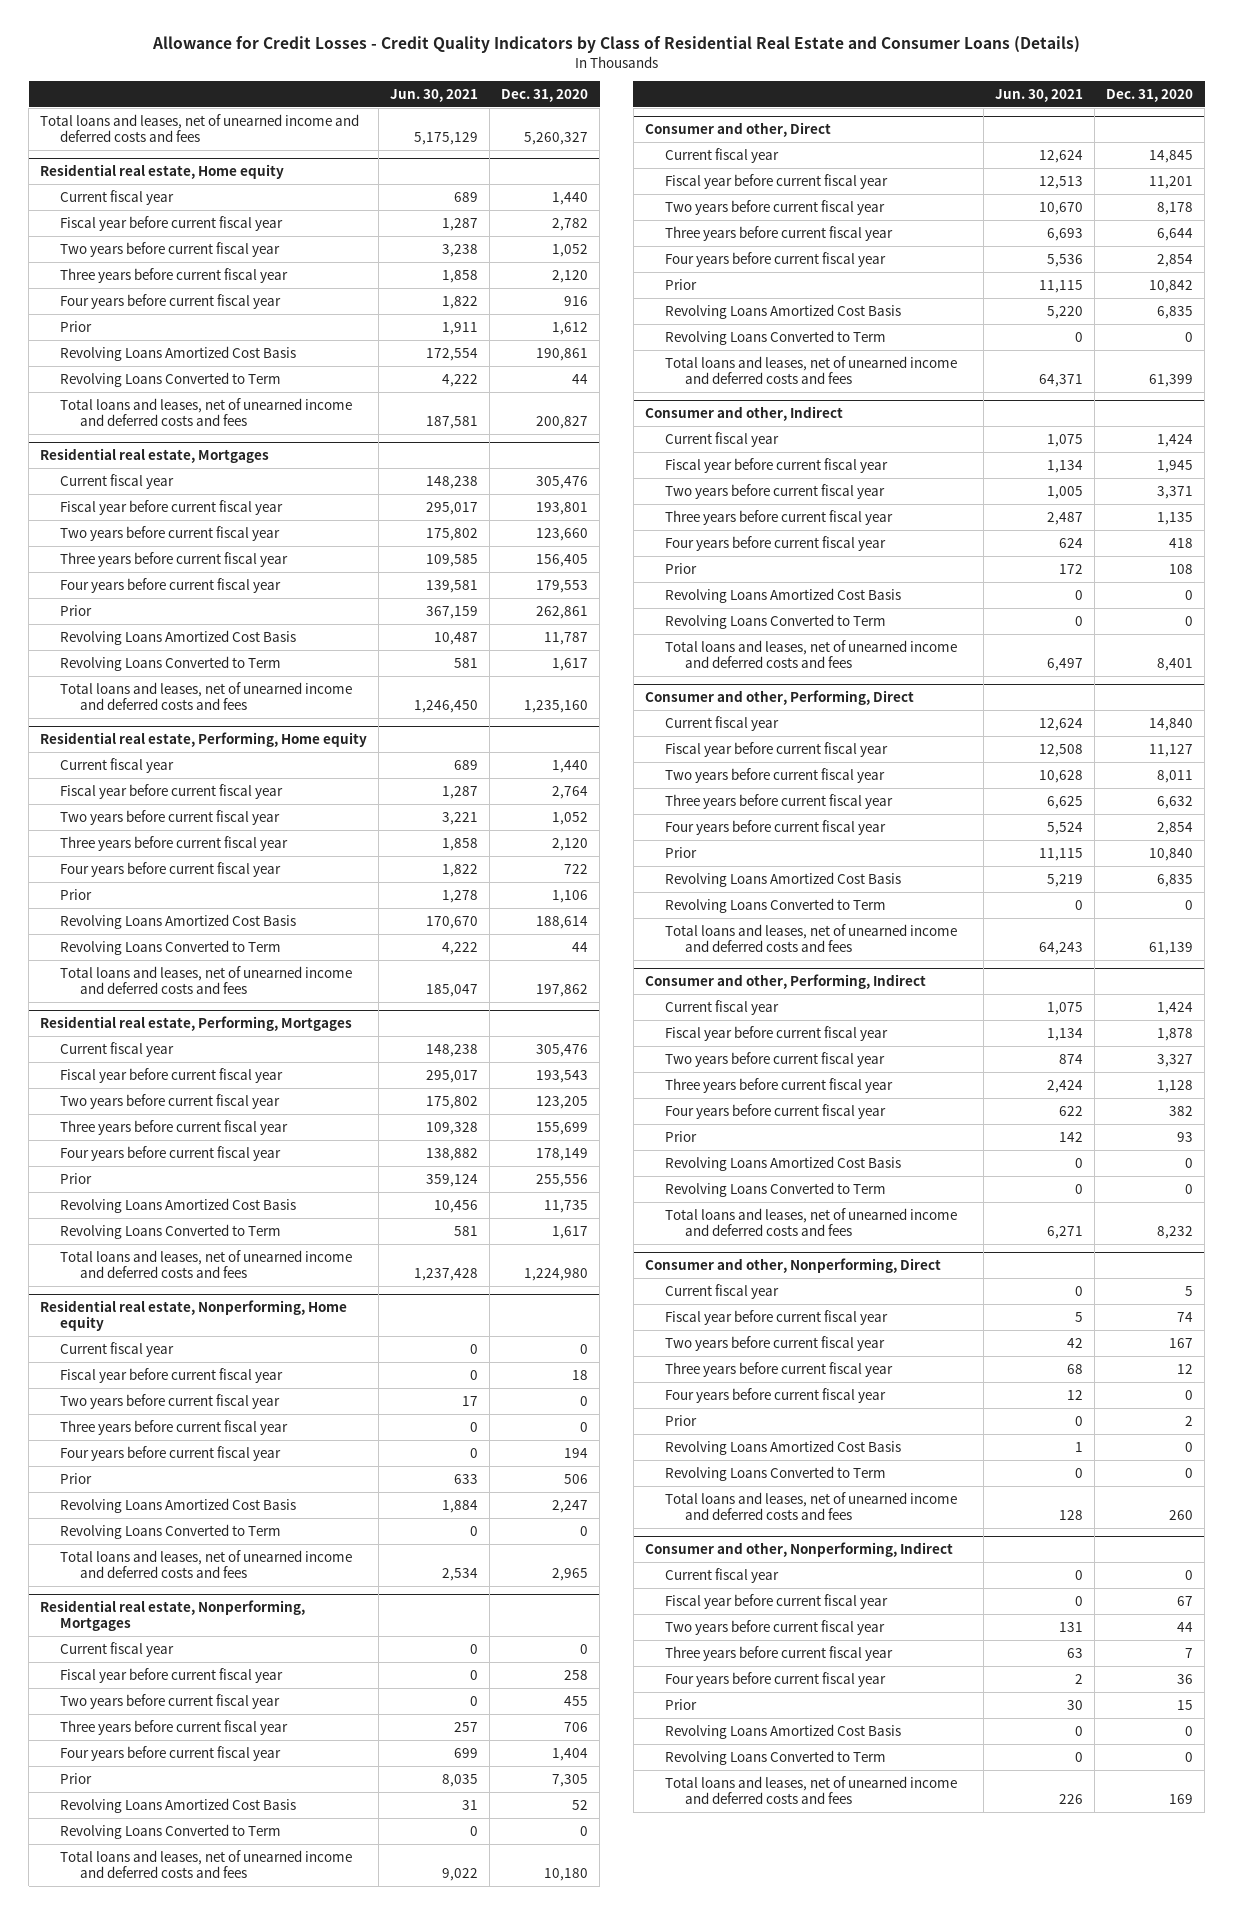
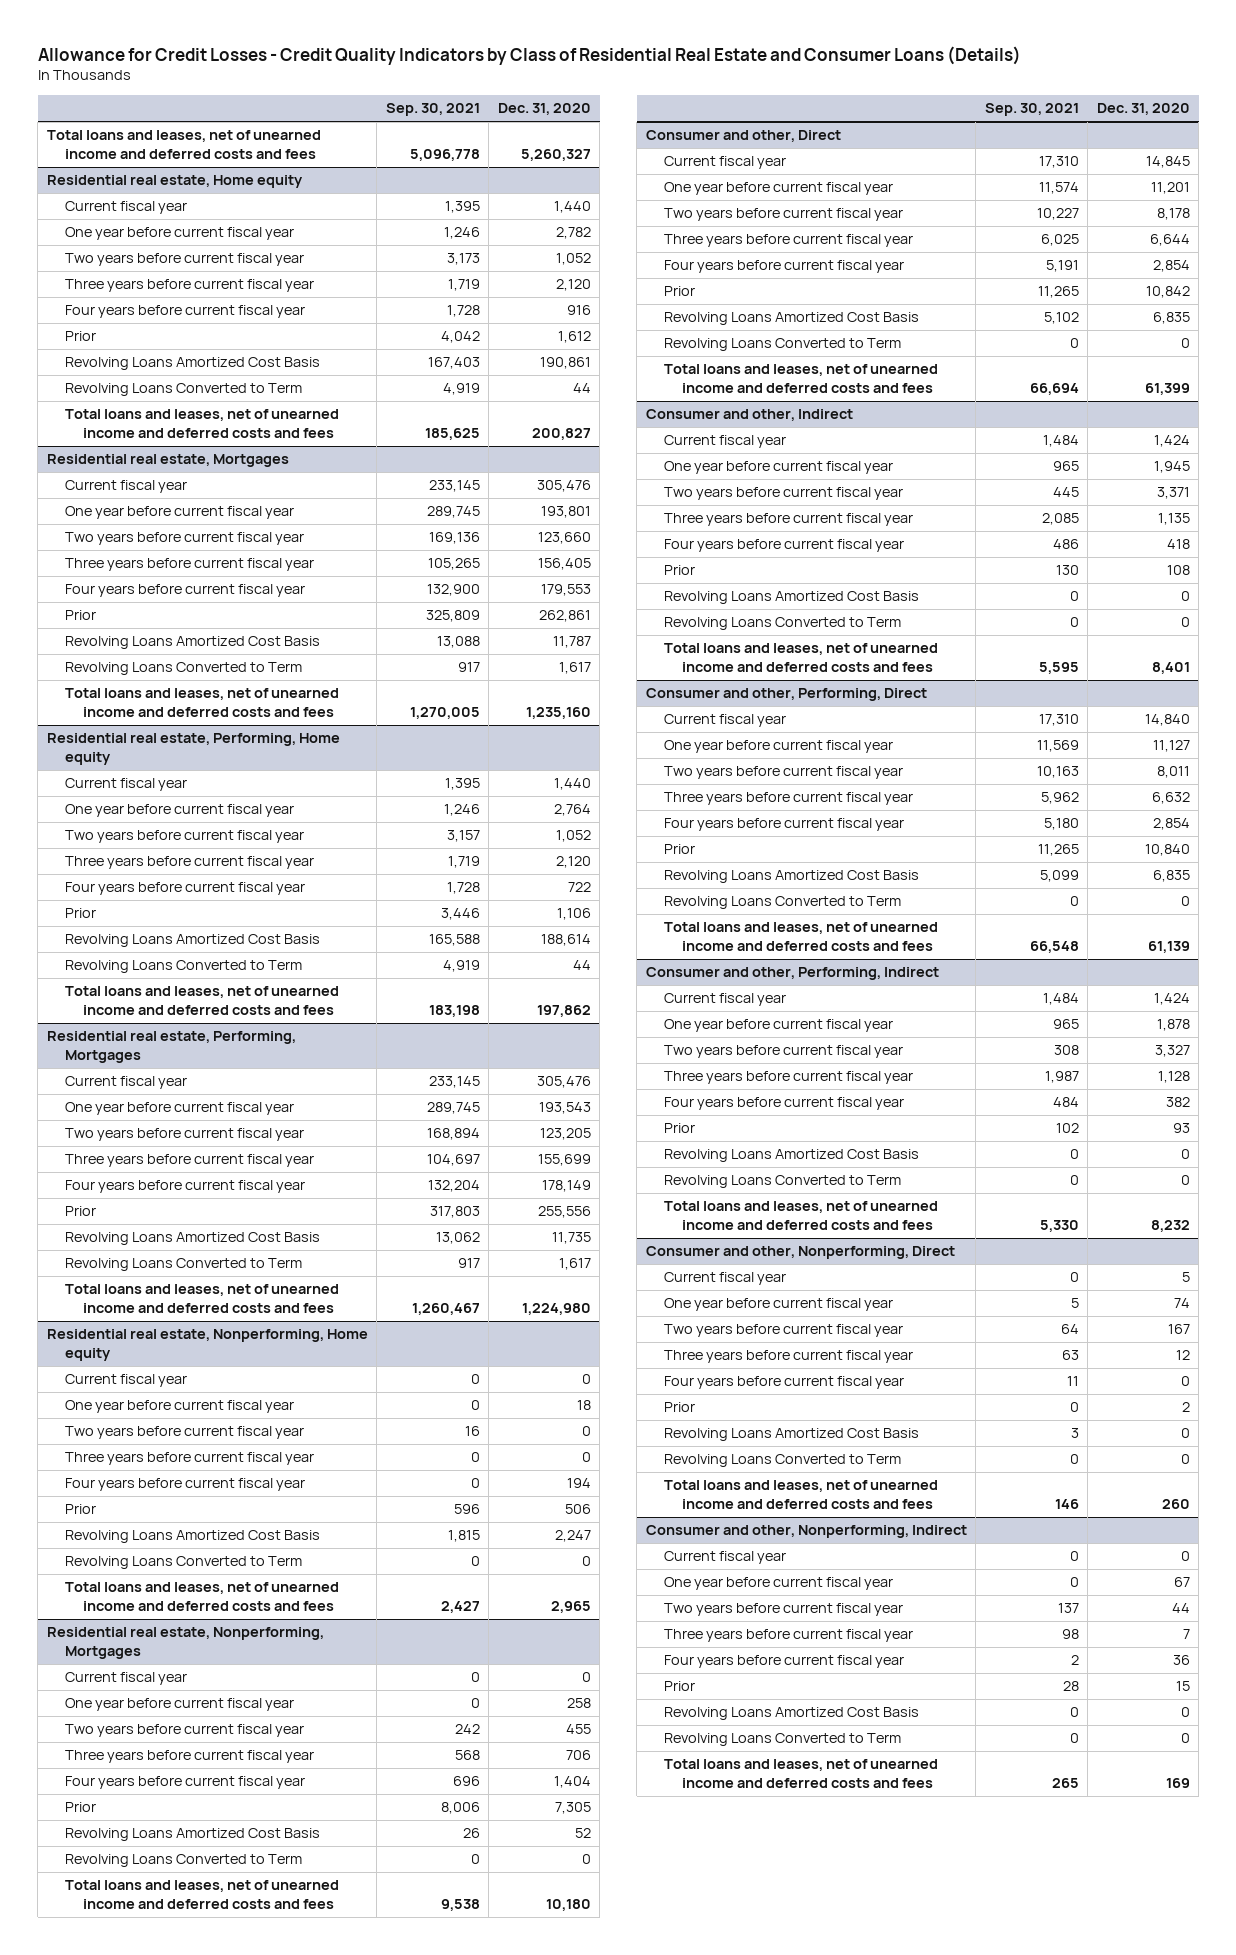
- | Jun. 30, 2021 | Dec. 31, 2020
+ | Sep. 30, 2021 | Dec. 31, 2020
@ Residential real estate, Home equity
- Fiscal year before current fiscal year | 1,287 | 2,782
+ One year before current fiscal year | 1,246 | 2,782
@ Residential real estate, Mortgages
- Fiscal year before current fiscal year | 295,017 | 193,801
+ One year before current fiscal year | 289,745 | 193,801
@ Residential real estate, Performing, Home equity
- Fiscal year before current fiscal year | 1,287 | 2,764
+ One year before current fiscal year | 1,246 | 2,764
@ Residential real estate, Performing, Mortgages
- Fiscal year before current fiscal year | 295,017 | 193,543
+ One year before current fiscal year | 289,745 | 193,543
@ Residential real estate, Nonperforming, Home equity
- Fiscal year before current fiscal year | 0 | 18
+ One year before current fiscal year | 0 | 18
@ Residential real estate, Nonperforming, Mortgages
- Fiscal year before current fiscal year | 0 | 258
+ One year before current fiscal year | 0 | 258
@ Consumer and other, Direct
- Fiscal year before current fiscal year | 12,513 | 11,201
+ One year before current fiscal year | 11,574 | 11,201
@ Consumer and other, Indirect
- Fiscal year before current fiscal year | 1,134 | 1,945
+ One year before current fiscal year | 965 | 1,945
@ Consumer and other, Performing, Direct
- Fiscal year before current fiscal year | 12,508 | 11,127
+ One year before current fiscal year | 11,569 | 11,127
@ Consumer and other, Performing, Indirect
- Fiscal year before current fiscal year | 1,134 | 1,878
+ One year before current fiscal year | 965 | 1,878
@ Consumer and other, Nonperforming, Direct
- Fiscal year before current fiscal year | 5 | 74
+ One year before current fiscal year | 5 | 74
@ Consumer and other, Nonperforming, Indirect
- Fiscal year before current fiscal year | 0 | 67
+ One year before current fiscal year | 0 | 67

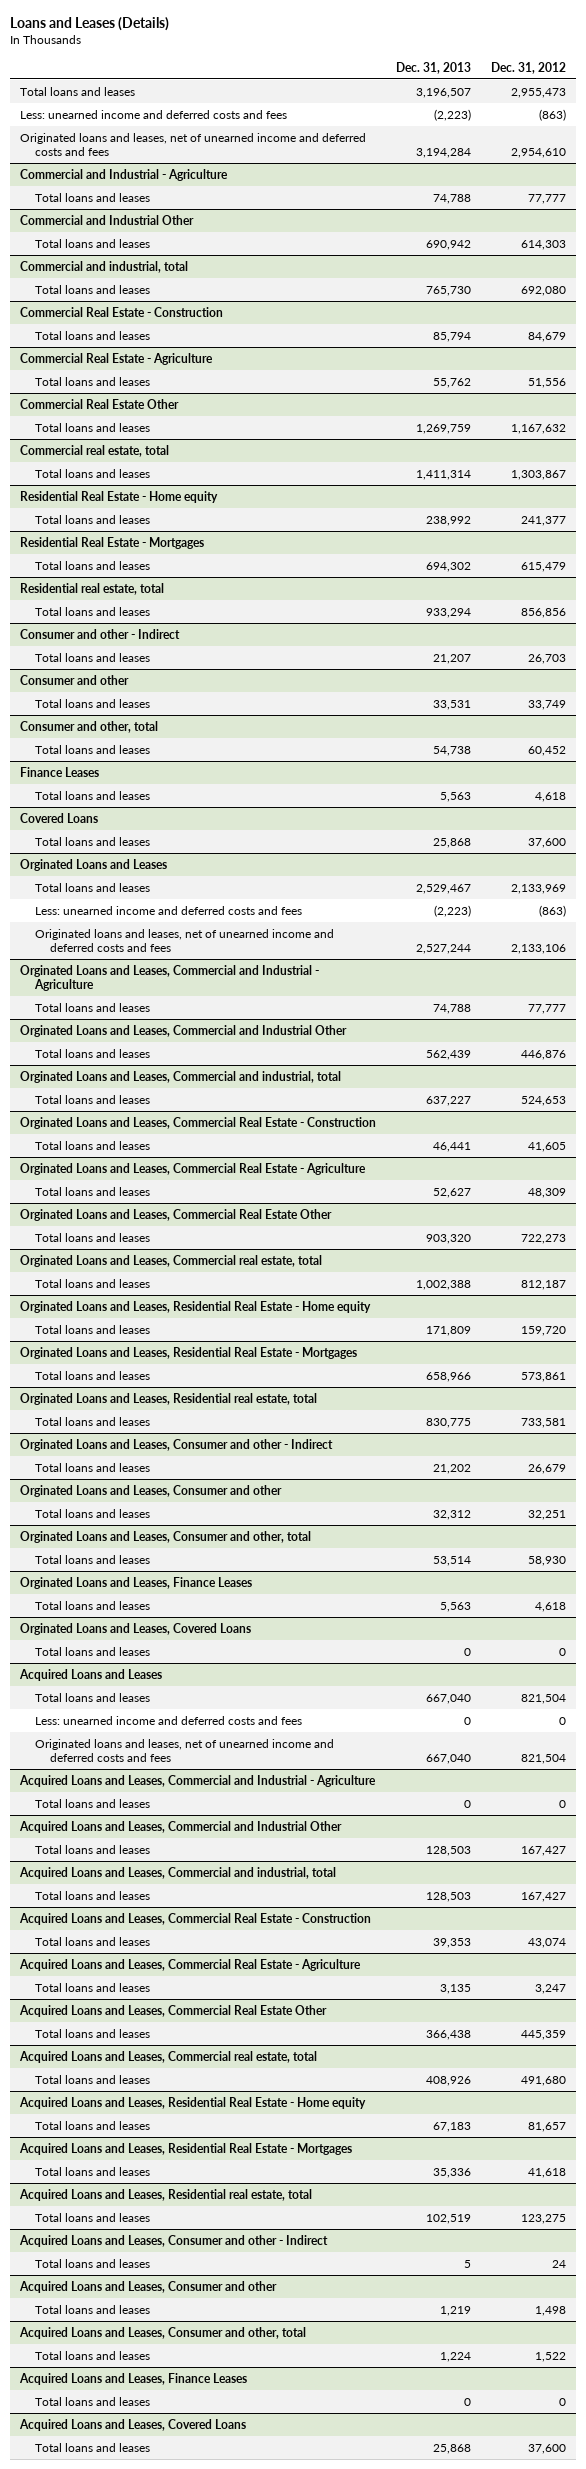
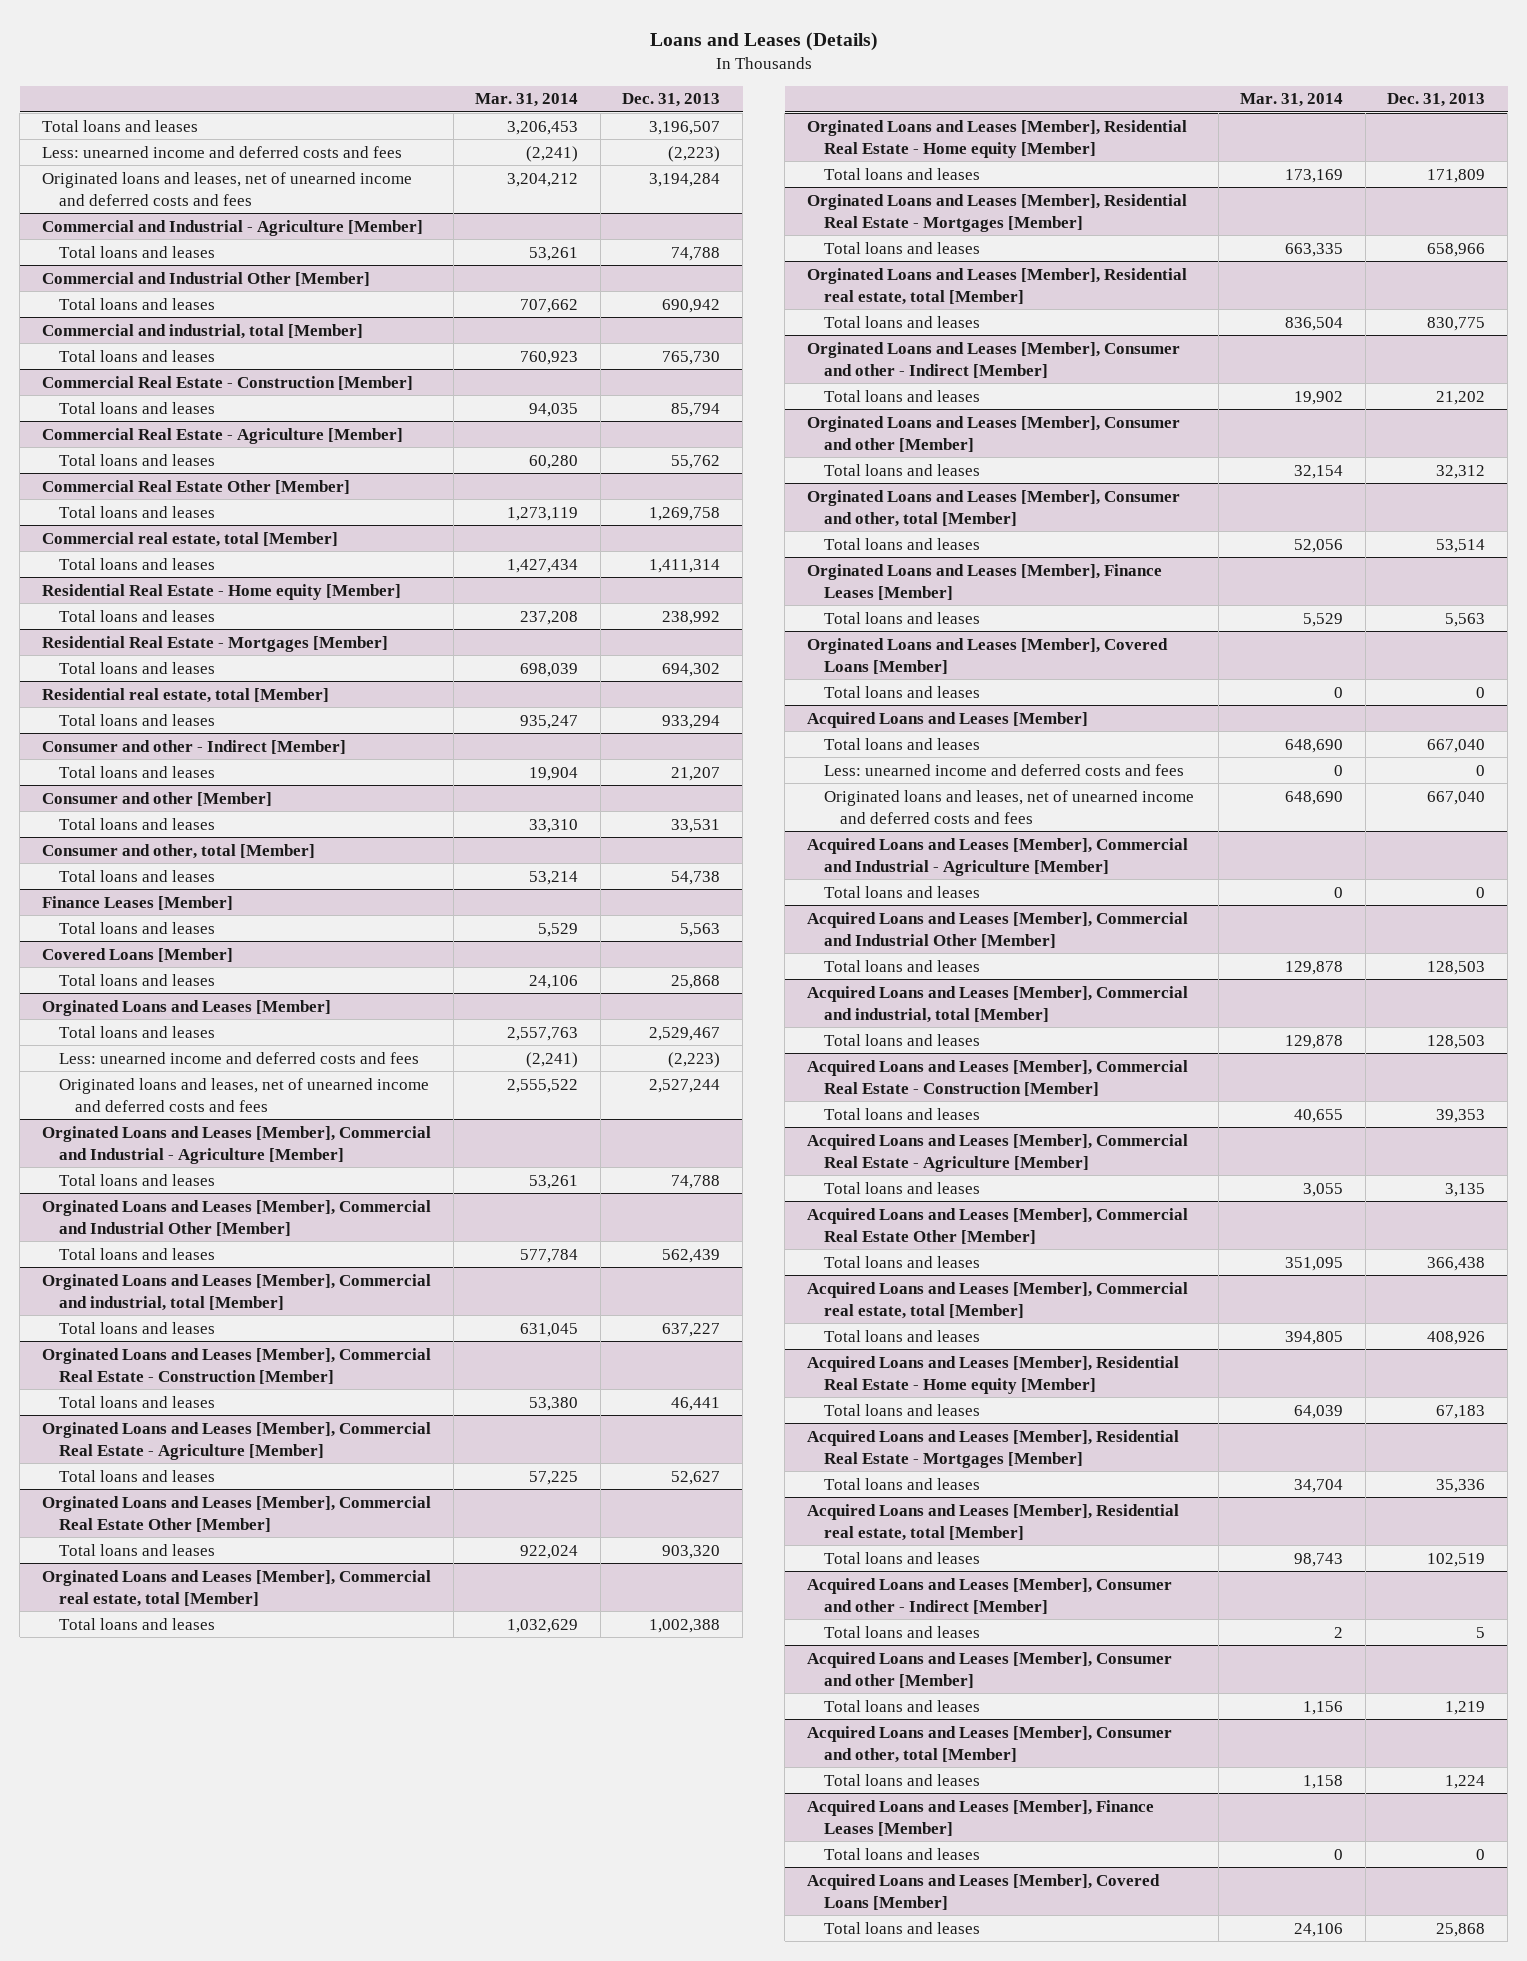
- | Dec. 31, 2013 | Dec. 31, 2012
+ | Mar. 31, 2014 | Dec. 31, 2013
- Commercial and Industrial - Agriculture
+ Commercial and Industrial - Agriculture [Member]
- Commercial and Industrial Other
+ Commercial and Industrial Other [Member]
- Commercial and industrial, total
+ Commercial and industrial, total [Member]
- Commercial Real Estate - Construction
+ Commercial Real Estate - Construction [Member]
- Commercial Real Estate - Agriculture
+ Commercial Real Estate - Agriculture [Member]
- Commercial Real Estate Other
- Total loans and leases | 1,269,759 | 1,167,632
- Commercial real estate, total
+ Commercial Real Estate Other [Member]
+ Total loans and leases | 1,273,119 | 1,269,758
+ Commercial real estate, total [Member]
- Residential Real Estate - Home equity
+ Residential Real Estate - Home equity [Member]
- Residential Real Estate - Mortgages
+ Residential Real Estate - Mortgages [Member]
- Residential real estate, total
+ Residential real estate, total [Member]
- Consumer and other - Indirect
+ Consumer and other - Indirect [Member]
- Consumer and other
+ Consumer and other [Member]
- Consumer and other, total
+ Consumer and other, total [Member]
- Finance Leases
+ Finance Leases [Member]
- Covered Loans
+ Covered Loans [Member]
- Orginated Loans and Leases
+ Orginated Loans and Leases [Member]
- Orginated Loans and Leases, Commercial and Industrial - Agriculture
+ Orginated Loans and Leases [Member], Commercial and Industrial - Agriculture [Member]
- Orginated Loans and Leases, Commercial and Industrial Other
+ Orginated Loans and Leases [Member], Commercial and Industrial Other [Member]
- Orginated Loans and Leases, Commercial and industrial, total
+ Orginated Loans and Leases [Member], Commercial and industrial, total [Member]
- Orginated Loans and Leases, Commercial Real Estate - Construction
+ Orginated Loans and Leases [Member], Commercial Real Estate - Construction [Member]
- Orginated Loans and Leases, Commercial Real Estate - Agriculture
+ Orginated Loans and Leases [Member], Commercial Real Estate - Agriculture [Member]
- Orginated Loans and Leases, Commercial Real Estate Other
+ Orginated Loans and Leases [Member], Commercial Real Estate Other [Member]
- Orginated Loans and Leases, Commercial real estate, total
+ Orginated Loans and Leases [Member], Commercial real estate, total [Member]
- Orginated Loans and Leases, Residential Real Estate - Home equity
+ Orginated Loans and Leases [Member], Residential Real Estate - Home equity [Member]
- Orginated Loans and Leases, Residential Real Estate - Mortgages
+ Orginated Loans and Leases [Member], Residential Real Estate - Mortgages [Member]
- Orginated Loans and Leases, Residential real estate, total
+ Orginated Loans and Leases [Member], Residential real estate, total [Member]
- Orginated Loans and Leases, Consumer and other - Indirect
+ Orginated Loans and Leases [Member], Consumer and other - Indirect [Member]
- Orginated Loans and Leases, Consumer and other
+ Orginated Loans and Leases [Member], Consumer and other [Member]
- Orginated Loans and Leases, Consumer and other, total
+ Orginated Loans and Leases [Member], Consumer and other, total [Member]
- Orginated Loans and Leases, Finance Leases
+ Orginated Loans and Leases [Member], Finance Leases [Member]
- Orginated Loans and Leases, Covered Loans
+ Orginated Loans and Leases [Member], Covered Loans [Member]
- Acquired Loans and Leases
+ Acquired Loans and Leases [Member]
- Acquired Loans and Leases, Commercial and Industrial - Agriculture
+ Acquired Loans and Leases [Member], Commercial and Industrial - Agriculture [Member]
- Acquired Loans and Leases, Commercial and Industrial Other
+ Acquired Loans and Leases [Member], Commercial and Industrial Other [Member]
- Acquired Loans and Leases, Commercial and industrial, total
+ Acquired Loans and Leases [Member], Commercial and industrial, total [Member]
- Acquired Loans and Leases, Commercial Real Estate - Construction
+ Acquired Loans and Leases [Member], Commercial Real Estate - Construction [Member]
- Acquired Loans and Leases, Commercial Real Estate - Agriculture
+ Acquired Loans and Leases [Member], Commercial Real Estate - Agriculture [Member]
- Acquired Loans and Leases, Commercial Real Estate Other
+ Acquired Loans and Leases [Member], Commercial Real Estate Other [Member]
- Acquired Loans and Leases, Commercial real estate, total
+ Acquired Loans and Leases [Member], Commercial real estate, total [Member]
- Acquired Loans and Leases, Residential Real Estate - Home equity
+ Acquired Loans and Leases [Member], Residential Real Estate - Home equity [Member]
- Acquired Loans and Leases, Residential Real Estate - Mortgages
+ Acquired Loans and Leases [Member], Residential Real Estate - Mortgages [Member]
- Acquired Loans and Leases, Residential real estate, total
+ Acquired Loans and Leases [Member], Residential real estate, total [Member]
- Acquired Loans and Leases, Consumer and other - Indirect
+ Acquired Loans and Leases [Member], Consumer and other - Indirect [Member]
- Acquired Loans and Leases, Consumer and other
+ Acquired Loans and Leases [Member], Consumer and other [Member]
- Acquired Loans and Leases, Consumer and other, total
+ Acquired Loans and Leases [Member], Consumer and other, total [Member]
- Acquired Loans and Leases, Finance Leases
+ Acquired Loans and Leases [Member], Finance Leases [Member]
- Acquired Loans and Leases, Covered Loans
+ Acquired Loans and Leases [Member], Covered Loans [Member]

